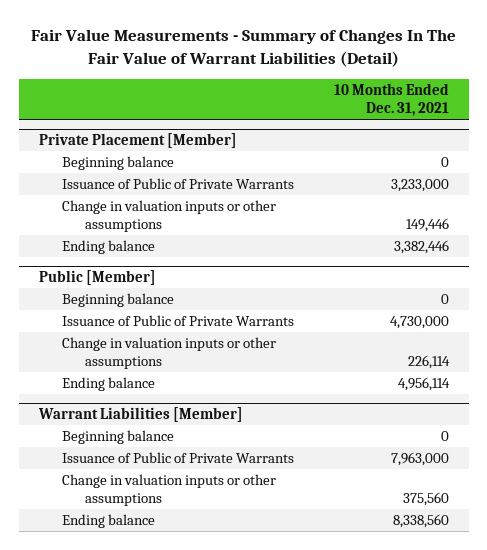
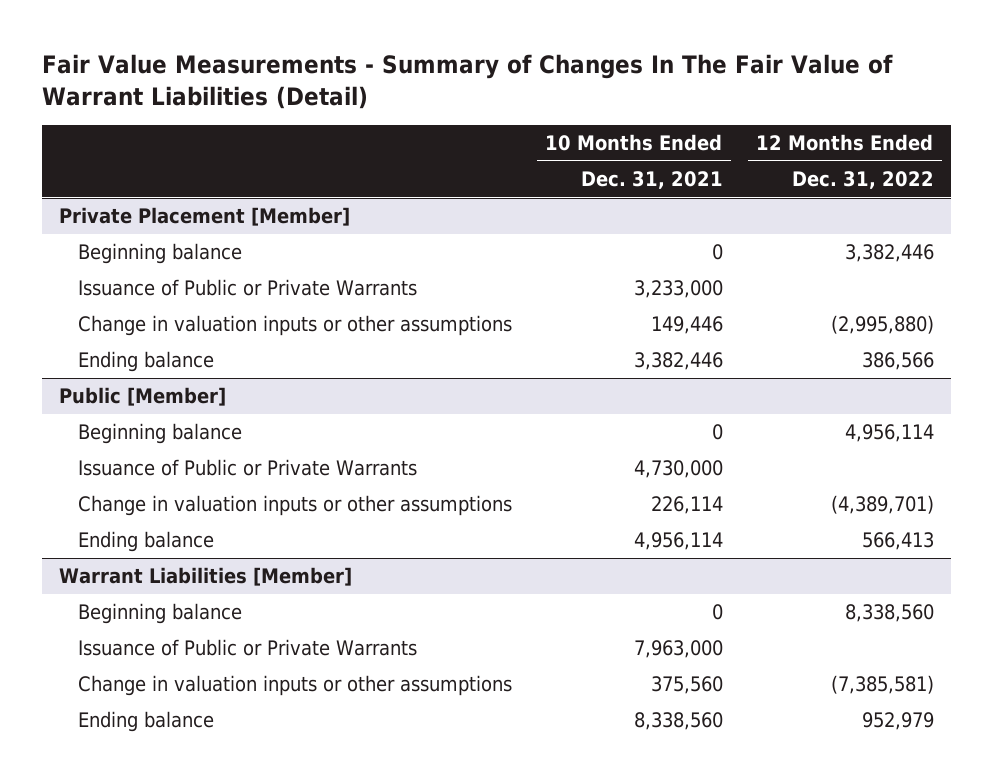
- | 10 Months Ended Dec. 31, 2021
+ | 10 Months Ended Dec. 31, 2021 | 12 Months Ended Dec. 31, 2022
@ Private Placement [Member]
- Issuance of Public of Private Warrants | 3,233,000
+ Issuance of Public or Private Warrants | 3,233,000 |
@ Public [Member]
- Issuance of Public of Private Warrants | 4,730,000
+ Issuance of Public or Private Warrants | 4,730,000 |
@ Warrant Liabilities [Member]
- Issuance of Public of Private Warrants | 7,963,000
+ Issuance of Public or Private Warrants | 7,963,000 |

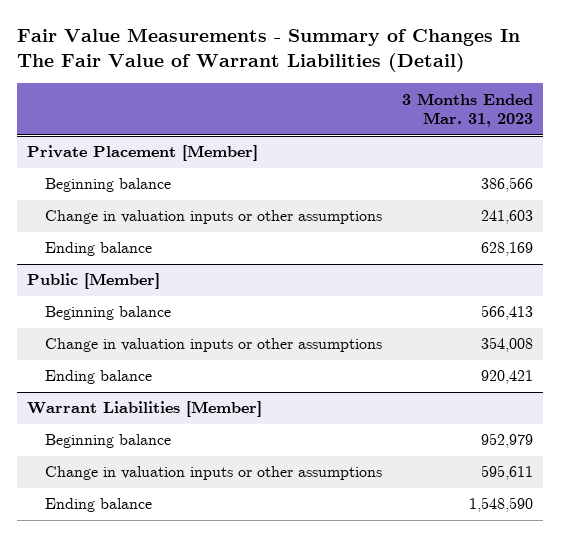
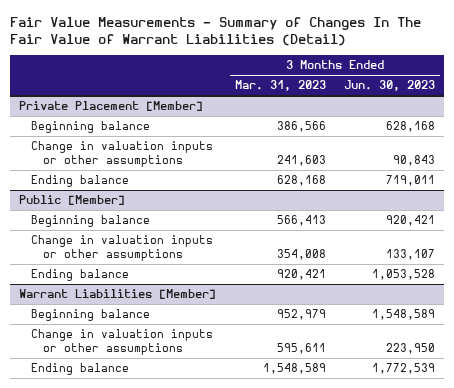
- | 3 Months Ended Mar. 31, 2023
+ | 3 Months Ended Mar. 31, 2023 | 3 Months Ended Jun. 30, 2023
@ Private Placement [Member]
- Ending balance | 628,169
+ Ending balance | 628,168 | 719,011
@ Warrant Liabilities [Member]
- Ending balance | 1,548,590
+ Ending balance | 1,548,589 | 1,772,539

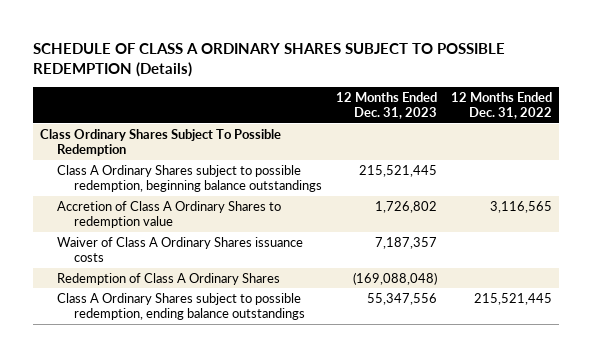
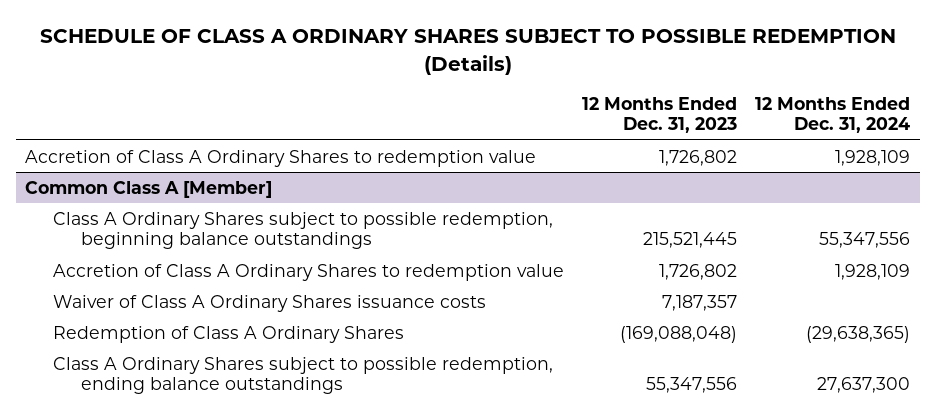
- | 12 Months Ended Dec. 31, 2023 | 12 Months Ended Dec. 31, 2022
+ | 12 Months Ended Dec. 31, 2023 | 12 Months Ended Dec. 31, 2024
- Class Ordinary Shares Subject To Possible Redemption
+ Accretion of Class A Ordinary Shares to redemption value | 1,726,802 | 1,928,109
+ Common Class A [Member]

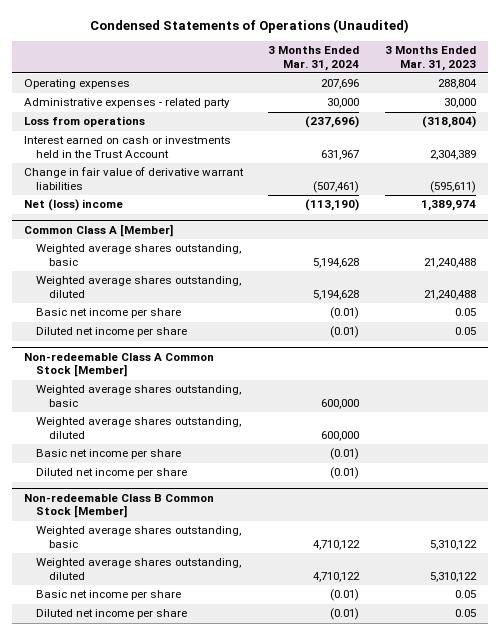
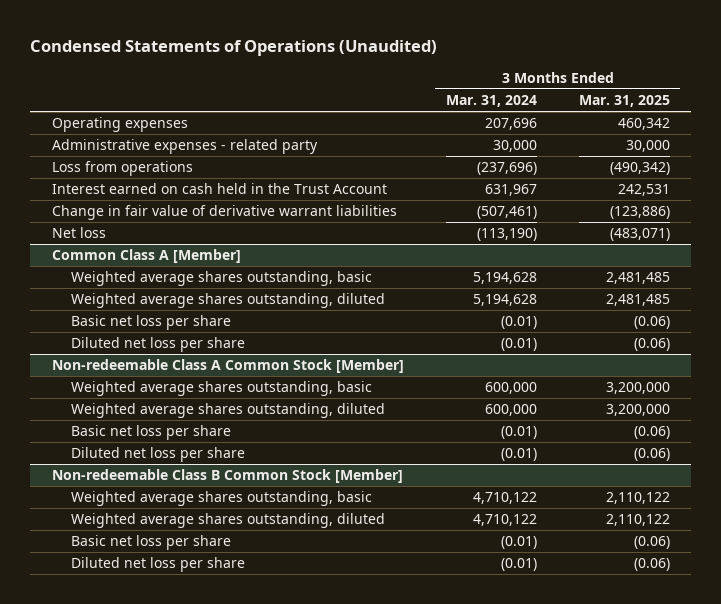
- | 3 Months Ended Mar. 31, 2024 | 3 Months Ended Mar. 31, 2023
+ | 3 Months Ended Mar. 31, 2024 | 3 Months Ended Mar. 31, 2025
- Interest earned on cash or investments held in the Trust Account | 631,967 | 2,304,389
+ Interest earned on cash held in the Trust Account | 631,967 | 242,531
- Net (loss) income | (113,190) | 1,389,974
+ Net loss | (113,190) | (483,071)
@ Common Class A [Member]
- Basic net income per share | (0.01) | 0.05
- Diluted net income per share | (0.01) | 0.05
+ Basic net loss per share | (0.01) | (0.06)
+ Diluted net loss per share | (0.01) | (0.06)
@ Non-redeemable Class A Common Stock [Member]
- Basic net income per share | (0.01) |
- Diluted net income per share | (0.01) |
+ Basic net loss per share | (0.01) | (0.06)
+ Diluted net loss per share | (0.01) | (0.06)
@ Non-redeemable Class B Common Stock [Member]
- Basic net income per share | (0.01) | 0.05
- Diluted net income per share | (0.01) | 0.05
+ Basic net loss per share | (0.01) | (0.06)
+ Diluted net loss per share | (0.01) | (0.06)

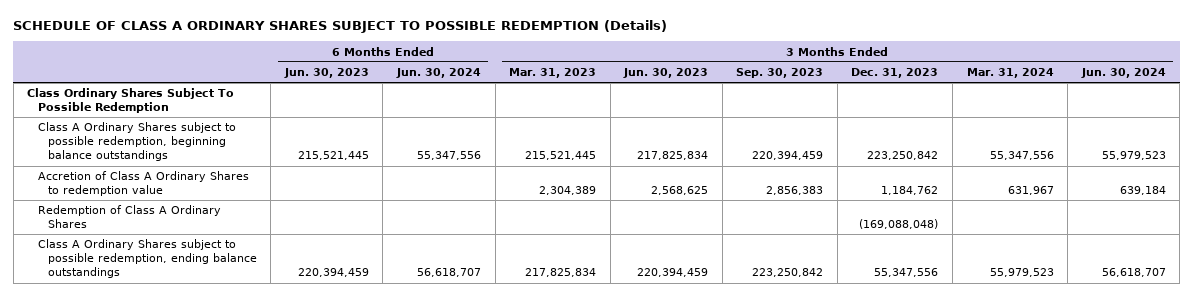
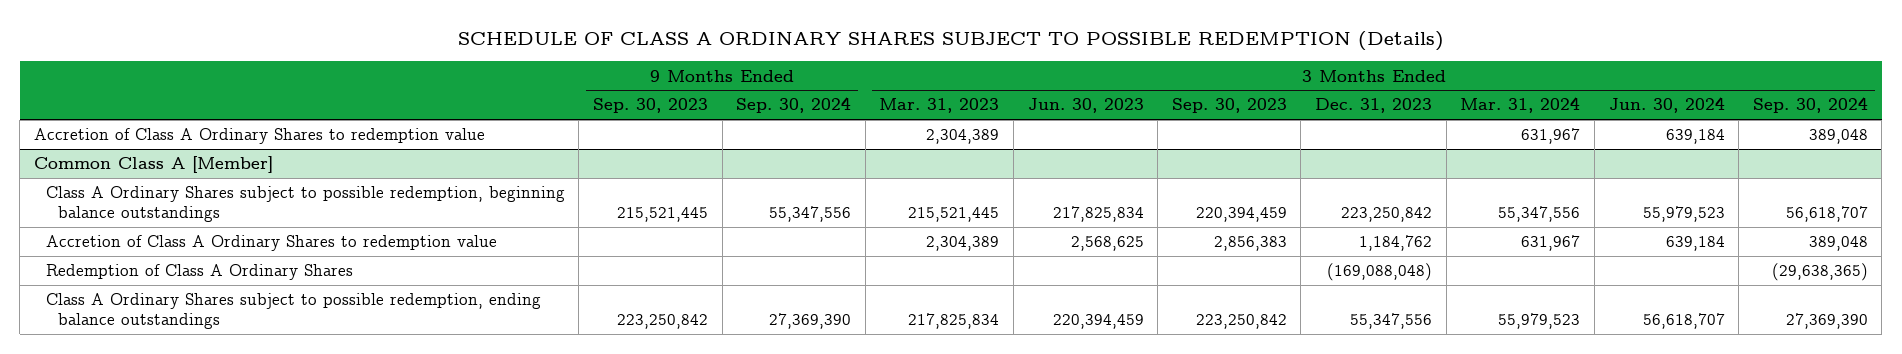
- | 6 Months Ended Jun. 30, 2023 | 6 Months Ended Jun. 30, 2024 | 3 Months Ended Mar. 31, 2023 | 3 Months Ended Jun. 30, 2023 | 3 Months Ended Sep. 30, 2023 | 3 Months Ended Dec. 31, 2023 | 3 Months Ended Mar. 31, 2024 | 3 Months Ended Jun. 30, 2024
+ | 9 Months Ended Sep. 30, 2023 | 9 Months Ended Sep. 30, 2024 | 3 Months Ended Mar. 31, 2023 | 3 Months Ended Jun. 30, 2023 | 3 Months Ended Sep. 30, 2023 | 3 Months Ended Dec. 31, 2023 | 3 Months Ended Mar. 31, 2024 | 3 Months Ended Jun. 30, 2024 | 3 Months Ended Sep. 30, 2024
- Class Ordinary Shares Subject To Possible Redemption
+ Accretion of Class A Ordinary Shares to redemption value | | | 2,304,389 | | | | 631,967 | 639,184 | 389,048
+ Common Class A [Member]

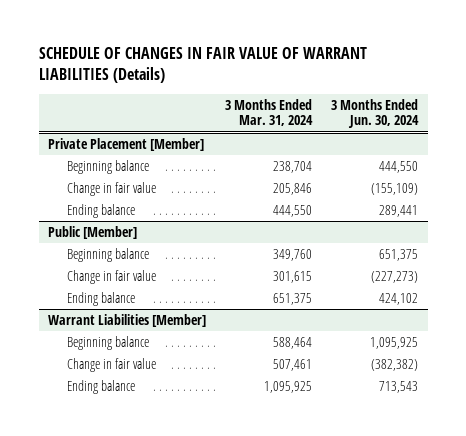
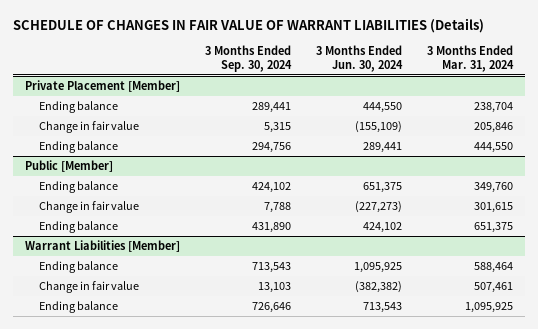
- | 3 Months Ended Mar. 31, 2024 | 3 Months Ended Jun. 30, 2024
+ | 3 Months Ended Sep. 30, 2024 | 3 Months Ended Jun. 30, 2024 | 3 Months Ended Mar. 31, 2024
@ Private Placement [Member]
- Beginning balance | 238,704 | 444,550
+ Ending balance | 289,441 | 444,550 | 238,704
@ Public [Member]
- Beginning balance | 349,760 | 651,375
+ Ending balance | 424,102 | 651,375 | 349,760
@ Warrant Liabilities [Member]
- Beginning balance | 588,464 | 1,095,925
+ Ending balance | 713,543 | 1,095,925 | 588,464

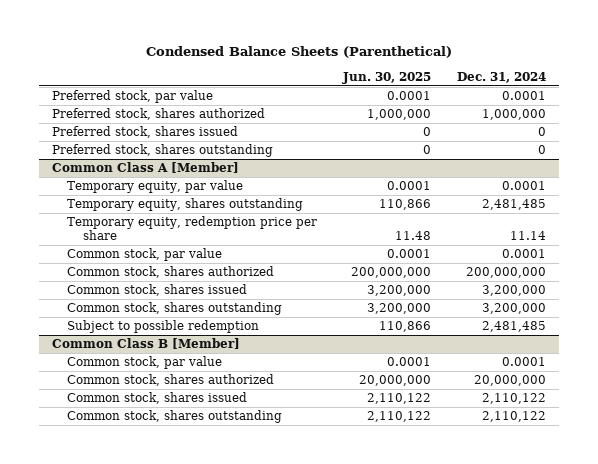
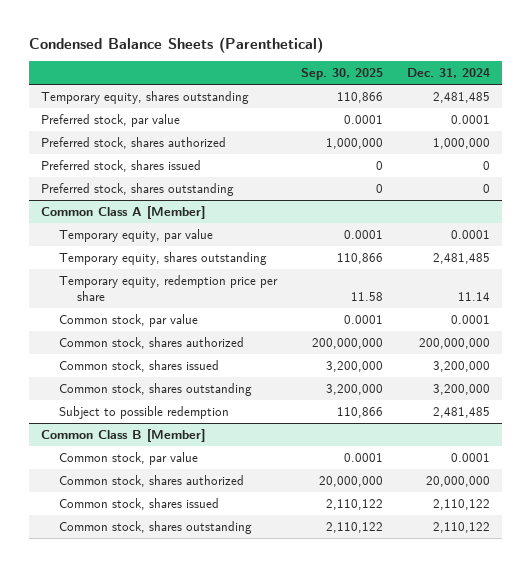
- | Jun. 30, 2025 | Dec. 31, 2024
+ | Sep. 30, 2025 | Dec. 31, 2024
+ Temporary equity, shares outstanding | 110,866 | 2,481,485

